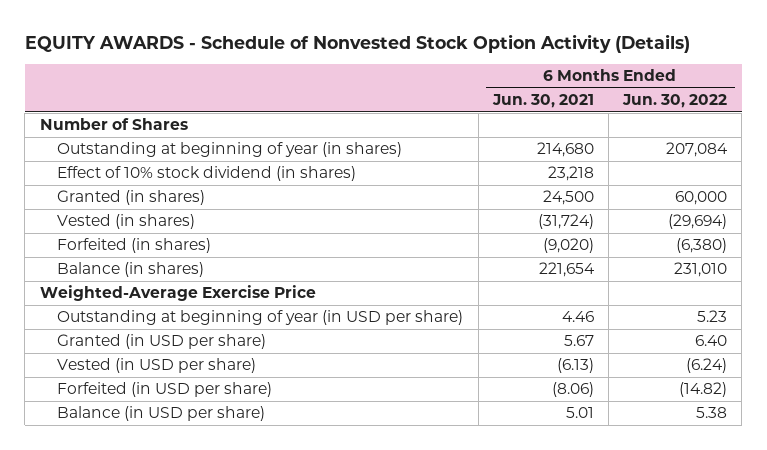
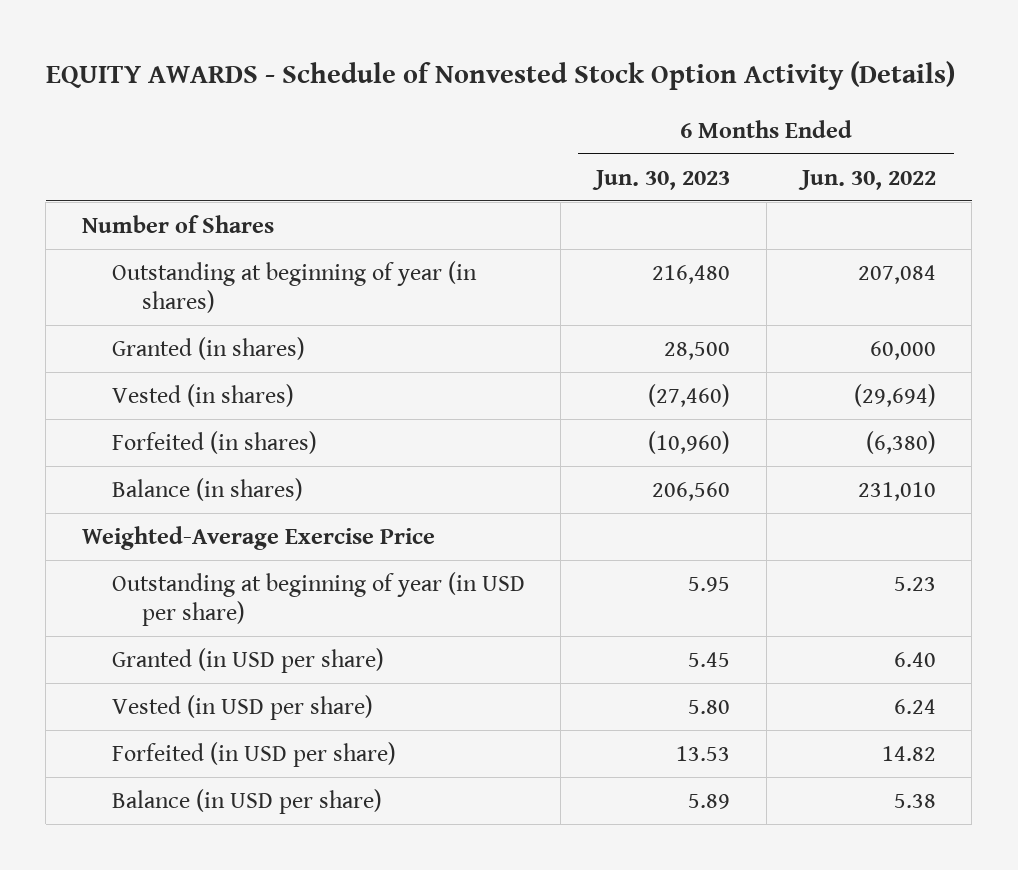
- | 6 Months Ended Jun. 30, 2021 | 6 Months Ended Jun. 30, 2022
+ | 6 Months Ended Jun. 30, 2023 | 6 Months Ended Jun. 30, 2022
- Effect of 10% stock dividend (in shares) | 23,218 |
- Vested (in USD per share) | (6.13) | (6.24)
- Forfeited (in USD per share) | (8.06) | (14.82)
+ Vested (in USD per share) | 5.80 | 6.24
+ Forfeited (in USD per share) | 13.53 | 14.82

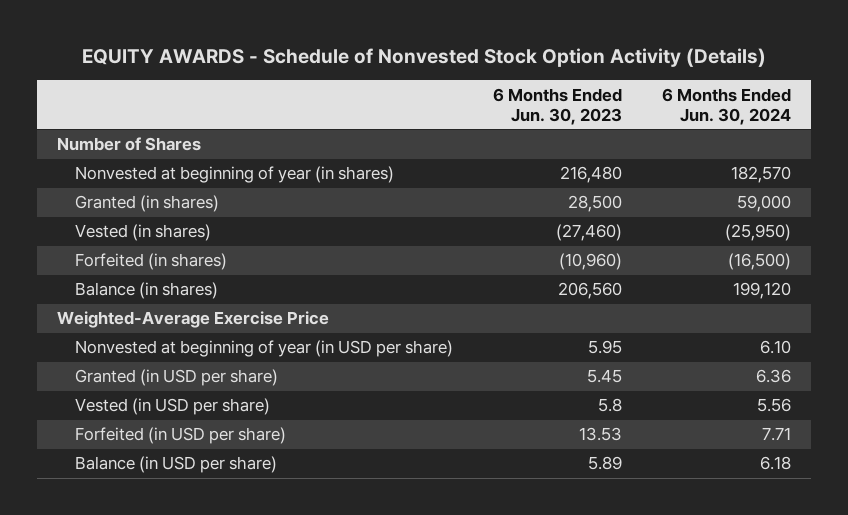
- | 6 Months Ended Jun. 30, 2023 | 6 Months Ended Jun. 30, 2022
+ | 6 Months Ended Jun. 30, 2023 | 6 Months Ended Jun. 30, 2024
- Outstanding at beginning of year (in shares) | 216,480 | 207,084
+ Nonvested at beginning of year (in shares) | 216,480 | 182,570
- Outstanding at beginning of year (in USD per share) | 5.95 | 5.23
+ Nonvested at beginning of year (in USD per share) | 5.95 | 6.10
- Vested (in USD per share) | 5.80 | 6.24
+ Vested (in USD per share) | 5.8 | 5.56

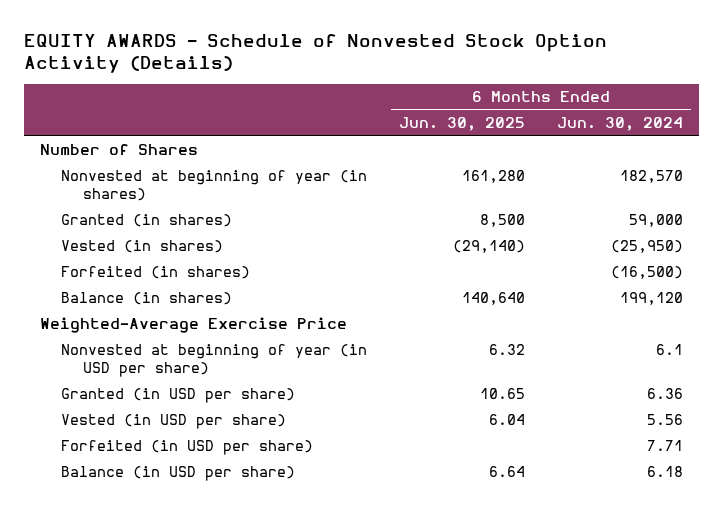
- | 6 Months Ended Jun. 30, 2023 | 6 Months Ended Jun. 30, 2024
+ | 6 Months Ended Jun. 30, 2025 | 6 Months Ended Jun. 30, 2024
- Nonvested at beginning of year (in USD per share) | 5.95 | 6.10
+ Nonvested at beginning of year (in USD per share) | 6.32 | 6.1

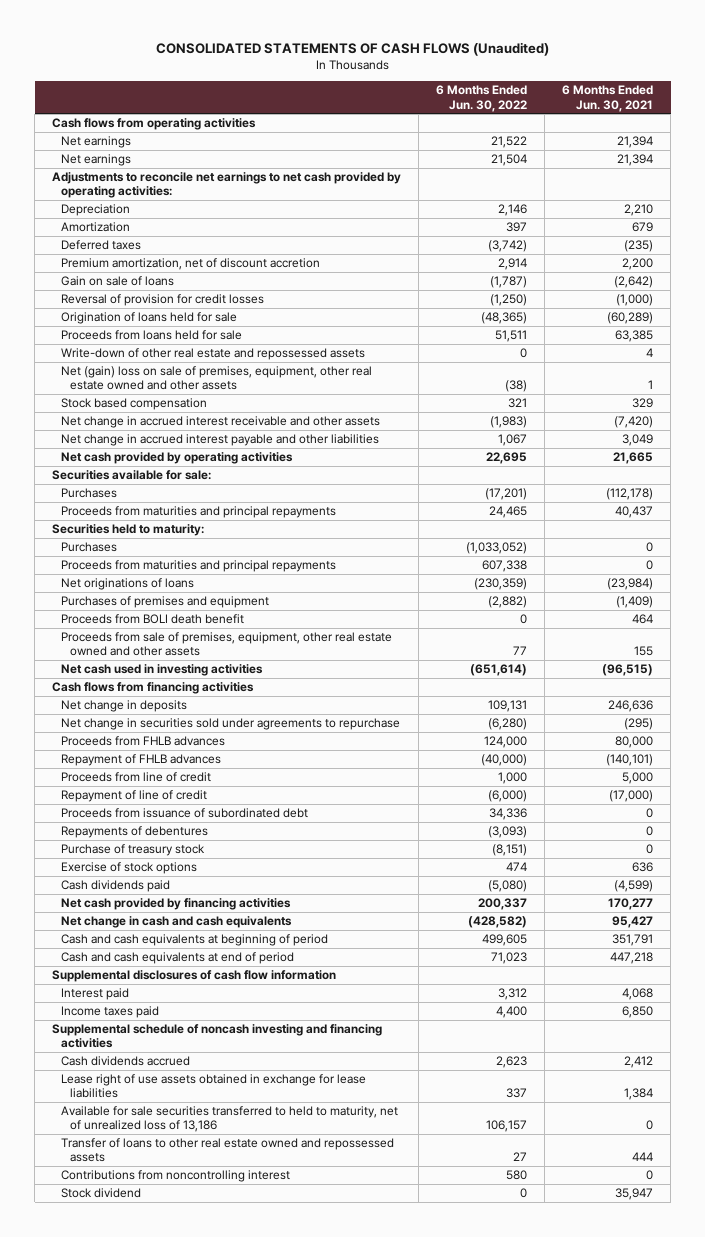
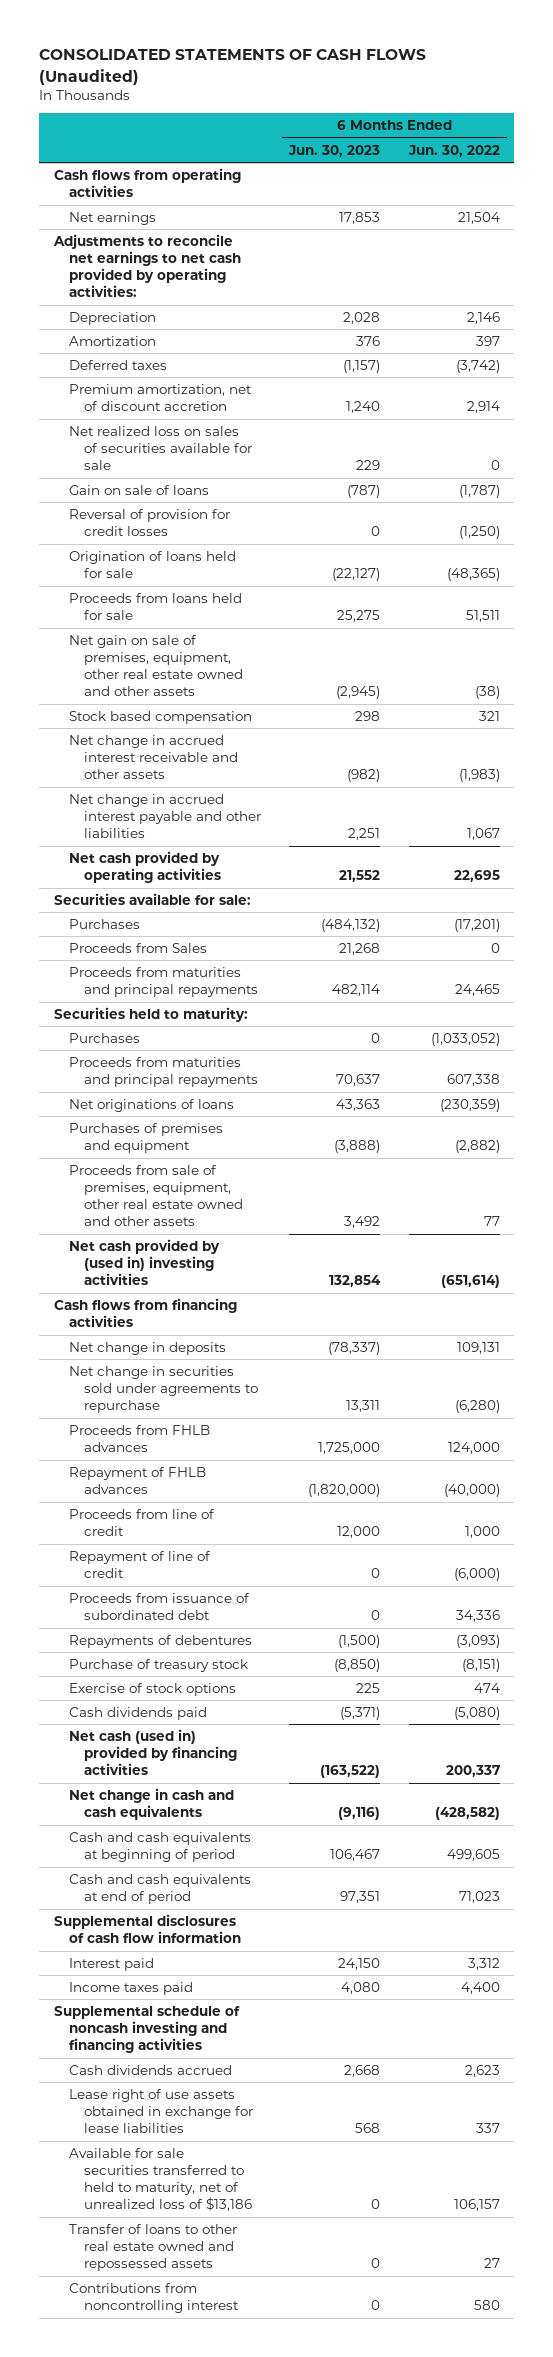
- | 6 Months Ended Jun. 30, 2022 | 6 Months Ended Jun. 30, 2021
+ | 6 Months Ended Jun. 30, 2023 | 6 Months Ended Jun. 30, 2022
- Net earnings | 21,522 | 21,394
+ Net realized loss on sales of securities available for sale | 229 | 0
- Write-down of other real estate and repossessed assets | 0 | 4
- Net (gain) loss on sale of premises, equipment, other real estate owned and other assets | (38) | 1
+ Net gain on sale of premises, equipment, other real estate owned and other assets | (2,945) | (38)
+ Proceeds from Sales | 21,268 | 0
- Proceeds from BOLI death benefit | 0 | 464
- Net cash used in investing activities | (651,614) | (96,515)
+ Net cash provided by (used in) investing activities | 132,854 | (651,614)
- Net cash provided by financing activities | 200,337 | 170,277
+ Net cash (used in) provided by financing activities | (163,522) | 200,337
- Available for sale securities transferred to held to maturity, net of unrealized loss of 13,186 | 106,157 | 0
+ Available for sale securities transferred to held to maturity, net of unrealized loss of $13,186 | 0 | 106,157
- Stock dividend | 0 | 35,947

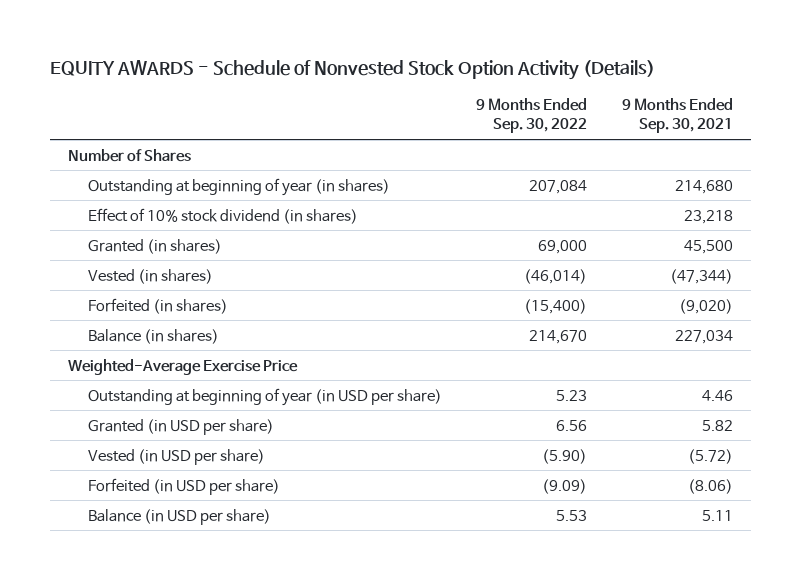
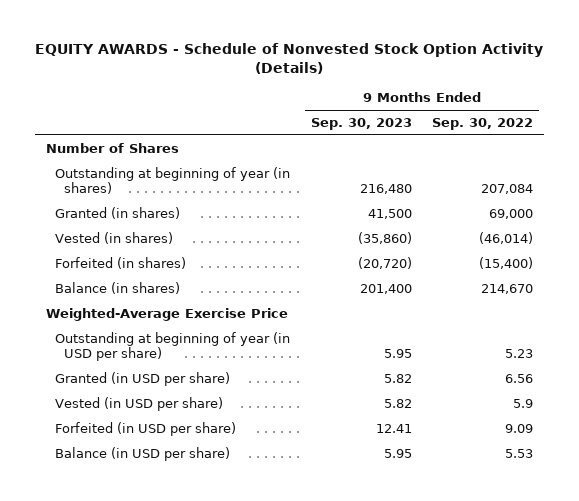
- | 9 Months Ended Sep. 30, 2022 | 9 Months Ended Sep. 30, 2021
+ | 9 Months Ended Sep. 30, 2023 | 9 Months Ended Sep. 30, 2022
- Effect of 10% stock dividend (in shares) | | 23,218
- Vested (in USD per share) | (5.90) | (5.72)
- Forfeited (in USD per share) | (9.09) | (8.06)
+ Vested (in USD per share) | 5.82 | 5.9
+ Forfeited (in USD per share) | 12.41 | 9.09

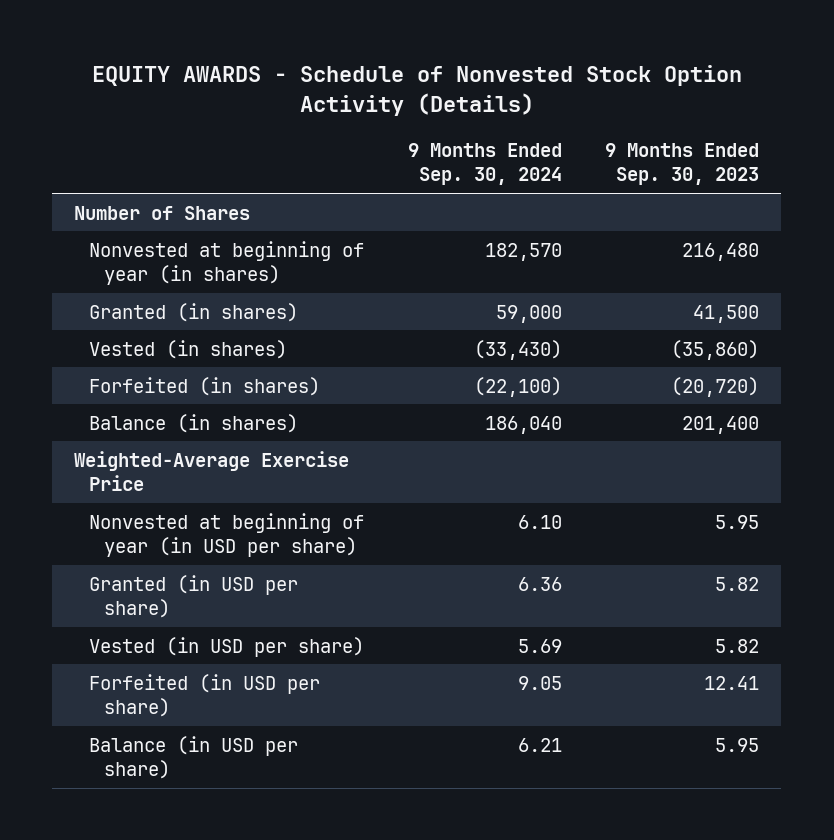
- | 9 Months Ended Sep. 30, 2023 | 9 Months Ended Sep. 30, 2022
+ | 9 Months Ended Sep. 30, 2024 | 9 Months Ended Sep. 30, 2023
- Outstanding at beginning of year (in shares) | 216,480 | 207,084
+ Nonvested at beginning of year (in shares) | 182,570 | 216,480
- Outstanding at beginning of year (in USD per share) | 5.95 | 5.23
+ Nonvested at beginning of year (in USD per share) | 6.10 | 5.95

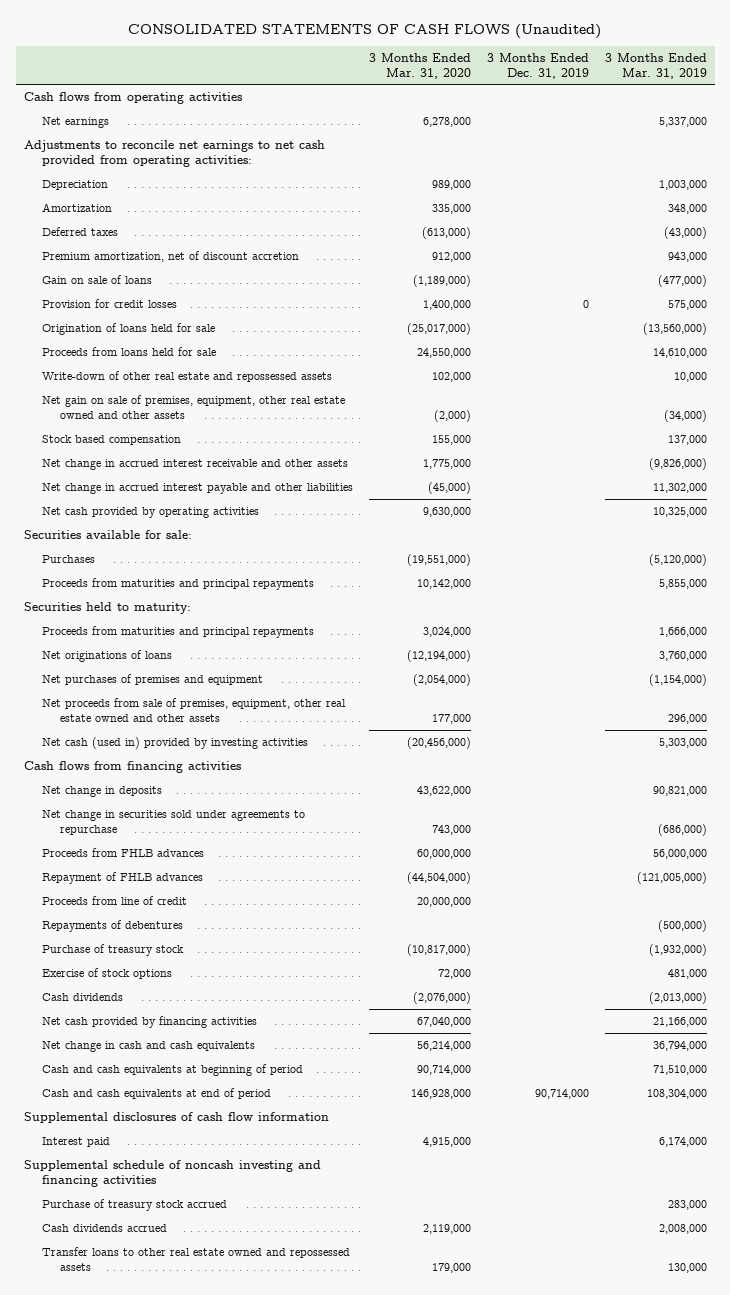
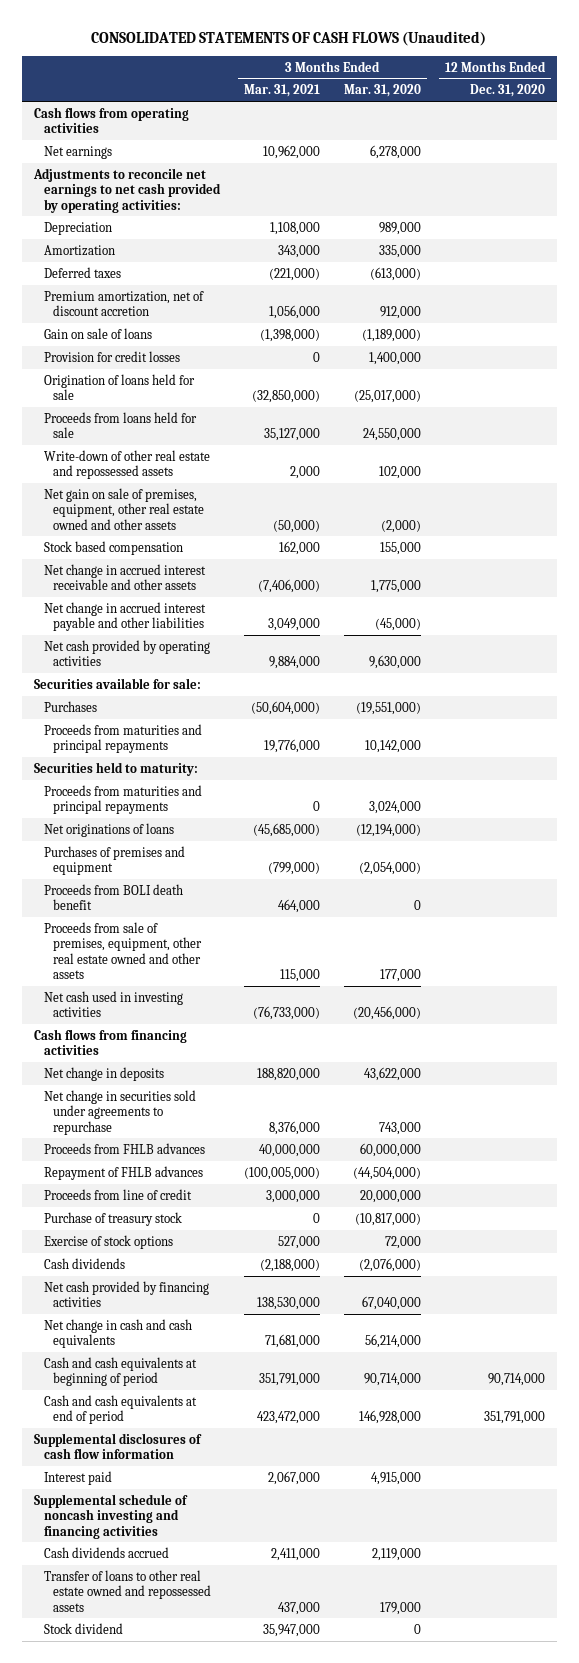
- | 3 Months Ended Mar. 31, 2020 | 3 Months Ended Dec. 31, 2019 | 3 Months Ended Mar. 31, 2019
+ | 3 Months Ended Mar. 31, 2021 | 3 Months Ended Mar. 31, 2020 | 12 Months Ended Dec. 31, 2020
- Adjustments to reconcile net earnings to net cash provided from operating activities:
+ Adjustments to reconcile net earnings to net cash provided by operating activities:
- Net purchases of premises and equipment | (2,054,000) | | (1,154,000)
- Net proceeds from sale of premises, equipment, other real estate owned and other assets | 177,000 | | 296,000
- Net cash (used in) provided by investing activities | (20,456,000) | | 5,303,000
+ Purchases of premises and equipment | (799,000) | (2,054,000) |
+ Proceeds from BOLI death benefit | 464,000 | 0 |
+ Proceeds from sale of premises, equipment, other real estate owned and other assets | 115,000 | 177,000 |
+ Net cash used in investing activities | (76,733,000) | (20,456,000) |
- Repayments of debentures | | | (500,000)
- Purchase of treasury stock accrued | | | 283,000
- Transfer loans to other real estate owned and repossessed assets | 179,000 | | 130,000
+ Transfer of loans to other real estate owned and repossessed assets | 437,000 | 179,000 |
+ Stock dividend | 35,947,000 | 0 |

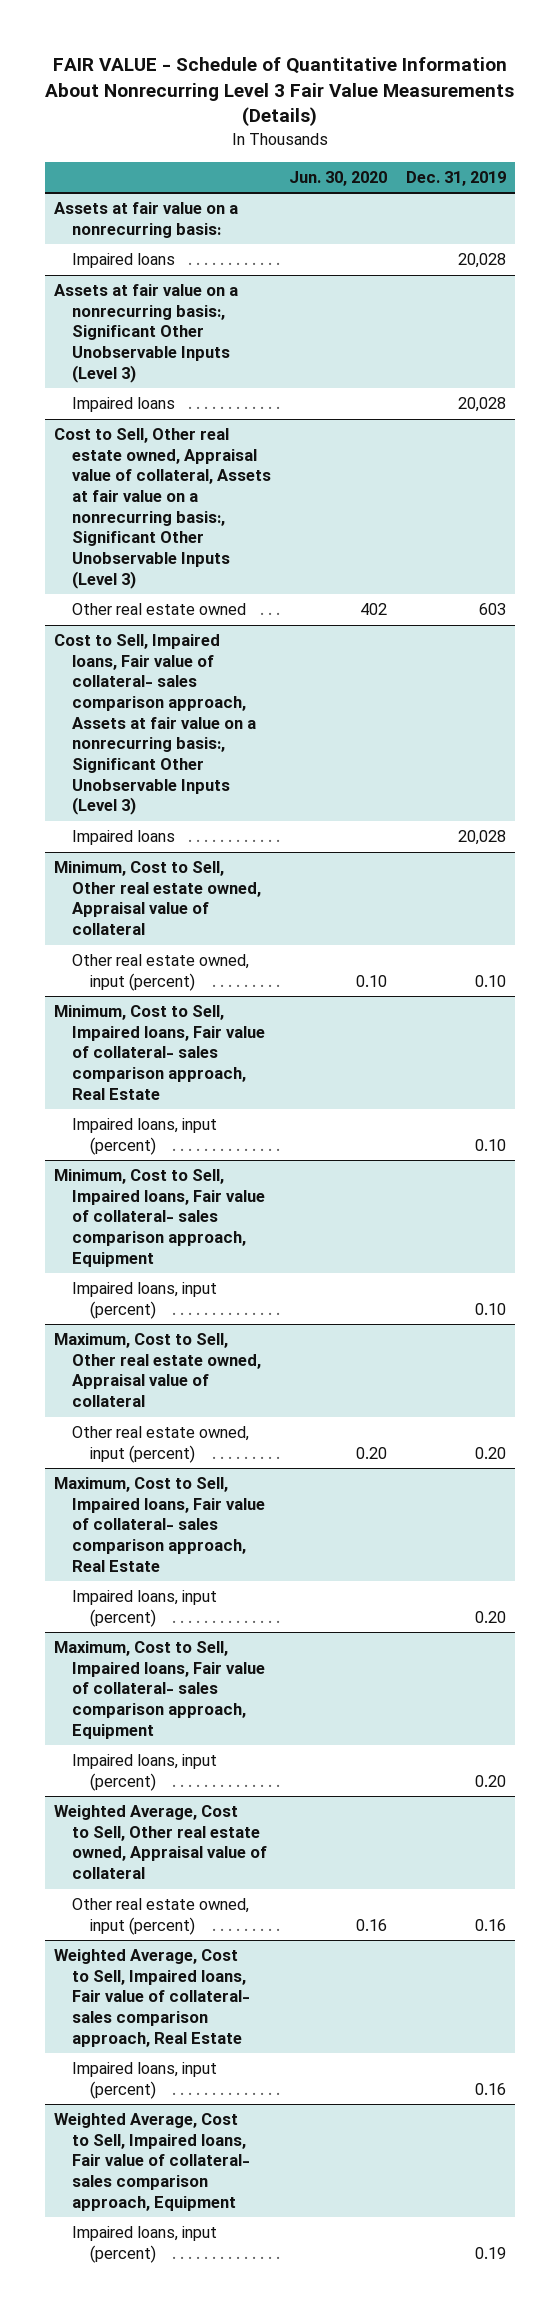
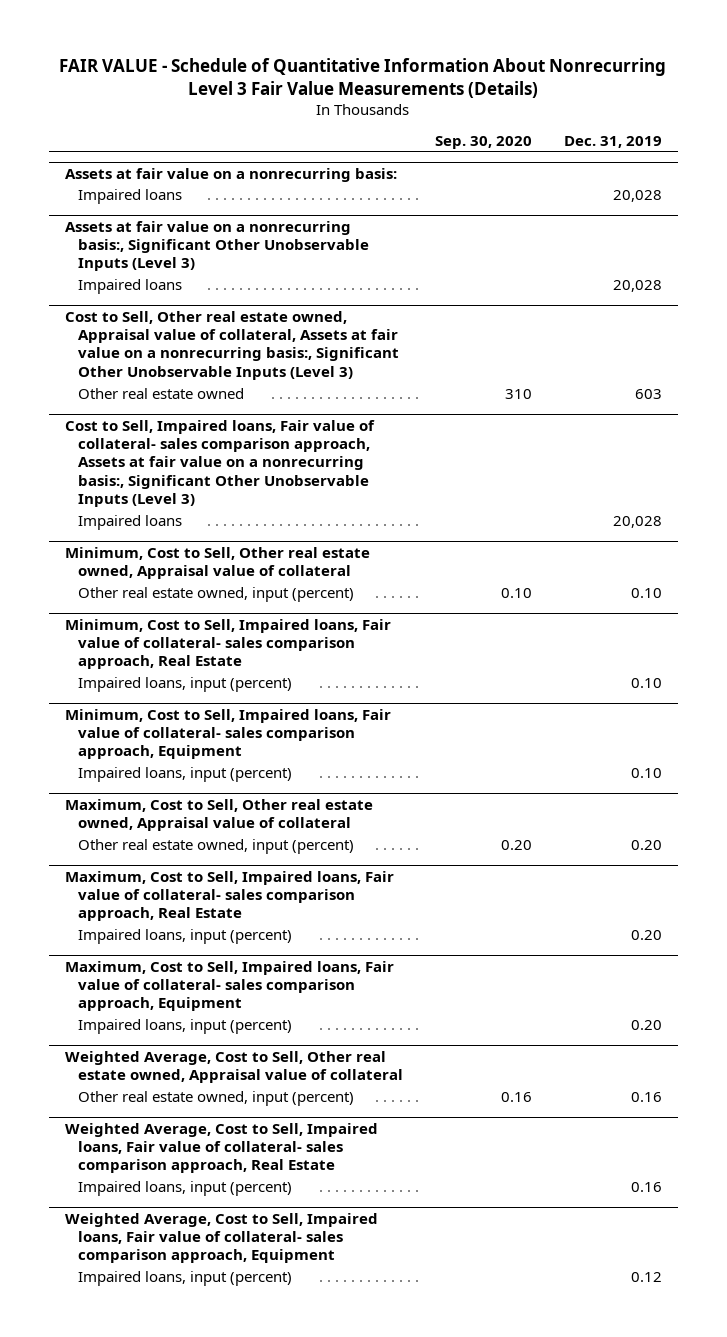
- | Jun. 30, 2020 | Dec. 31, 2019
+ | Sep. 30, 2020 | Dec. 31, 2019
@ Weighted Average, Cost to Sell, Impaired loans, Fair value of collateral- sales comparison approach, Equipment
- Impaired loans, input (percent) | | 0.19
+ Impaired loans, input (percent) | | 0.12

